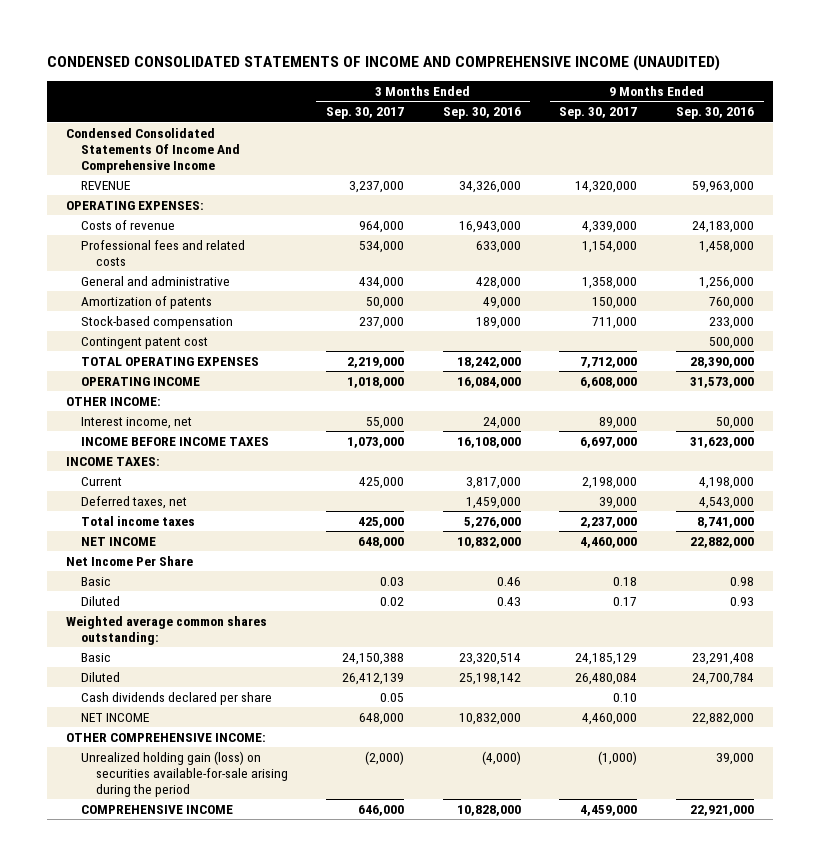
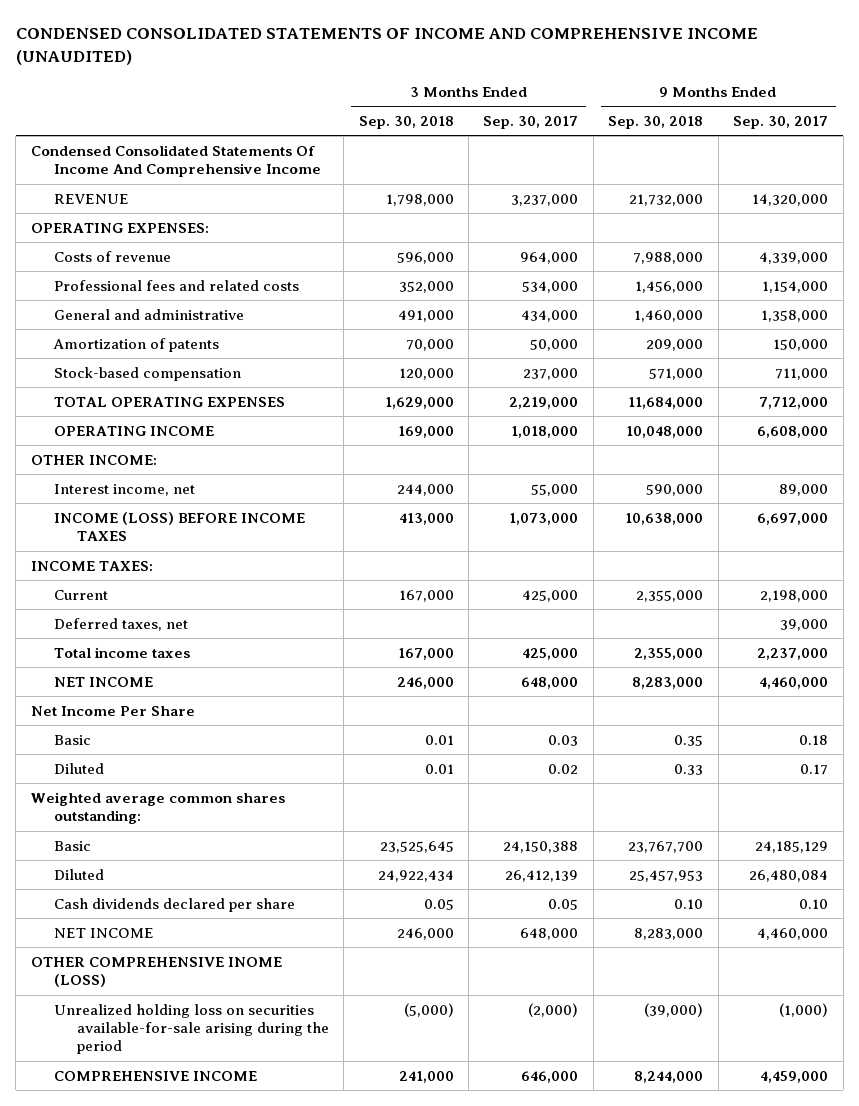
- | 3 Months Ended Sep. 30, 2017 | 3 Months Ended Sep. 30, 2016 | 9 Months Ended Sep. 30, 2017 | 9 Months Ended Sep. 30, 2016
+ | 3 Months Ended Sep. 30, 2018 | 3 Months Ended Sep. 30, 2017 | 9 Months Ended Sep. 30, 2018 | 9 Months Ended Sep. 30, 2017
- Contingent patent cost | | | | 500,000
- INCOME BEFORE INCOME TAXES | 1,073,000 | 16,108,000 | 6,697,000 | 31,623,000
+ INCOME (LOSS) BEFORE INCOME TAXES | 413,000 | 1,073,000 | 10,638,000 | 6,697,000
- OTHER COMPREHENSIVE INCOME:
- Unrealized holding gain (loss) on securities available-for-sale arising during the period | (2,000) | (4,000) | (1,000) | 39,000
+ OTHER COMPREHENSIVE INOME (LOSS)
+ Unrealized holding loss on securities available-for-sale arising during the period | (5,000) | (2,000) | (39,000) | (1,000)

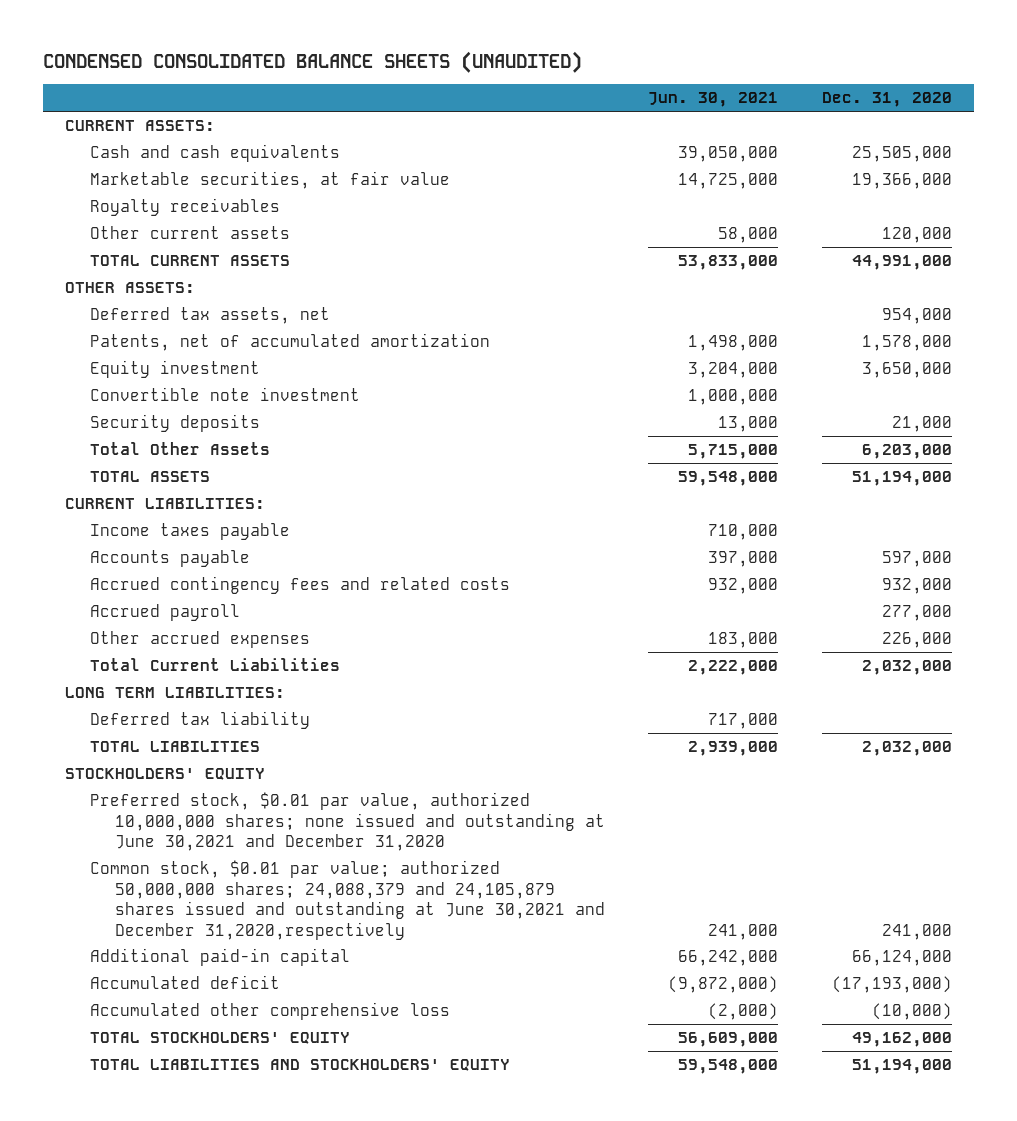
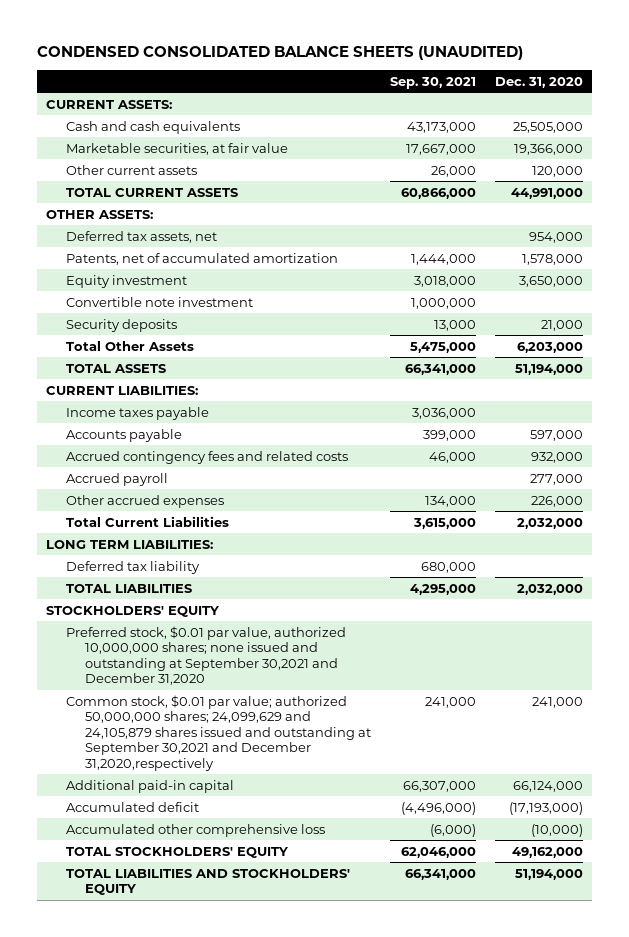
- | Jun. 30, 2021 | Dec. 31, 2020
+ | Sep. 30, 2021 | Dec. 31, 2020
- Royalty receivables
- Preferred stock, $0.01 par value, authorized 10,000,000 shares; none issued and outstanding at June 30,2021 and December 31,2020
- Common stock, $0.01 par value; authorized 50,000,000 shares; 24,088,379 and 24,105,879 shares issued and outstanding at June 30,2021 and December 31,2020,respectively | 241,000 | 241,000
+ Preferred stock, $0.01 par value, authorized 10,000,000 shares; none issued and outstanding at September 30,2021 and December 31,2020
+ Common stock, $0.01 par value; authorized 50,000,000 shares; 24,099,629 and 24,105,879 shares issued and outstanding at September 30,2021 and December 31,2020,respectively | 241,000 | 241,000

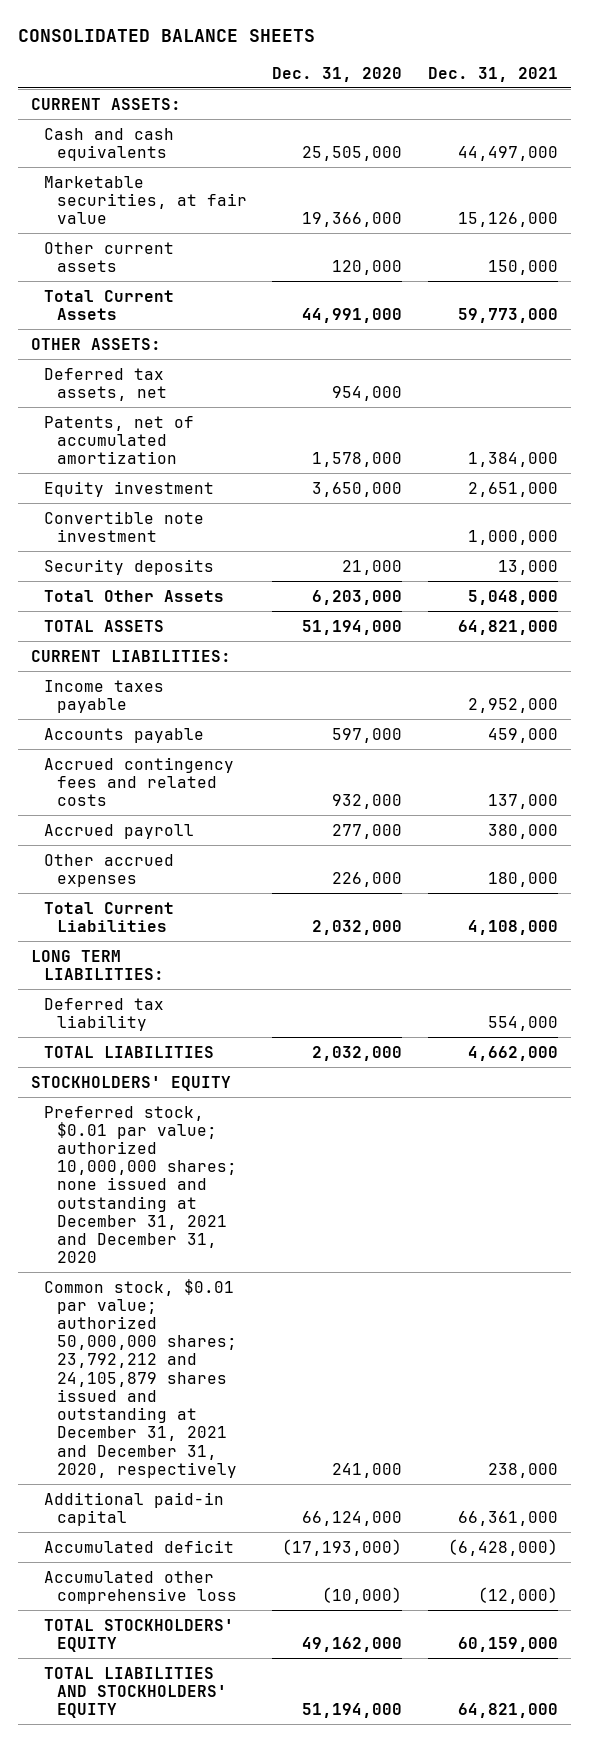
- CONDENSED CONSOLIDATED BALANCE SHEETS (UNAUDITED)
+ CONSOLIDATED BALANCE SHEETS
- | Sep. 30, 2021 | Dec. 31, 2020
+ | Dec. 31, 2020 | Dec. 31, 2021
- TOTAL CURRENT ASSETS | 60,866,000 | 44,991,000
+ Total Current Assets | 44,991,000 | 59,773,000
- Preferred stock, $0.01 par value, authorized 10,000,000 shares; none issued and outstanding at September 30,2021 and December 31,2020
- Common stock, $0.01 par value; authorized 50,000,000 shares; 24,099,629 and 24,105,879 shares issued and outstanding at September 30,2021 and December 31,2020,respectively | 241,000 | 241,000
+ Preferred stock, $0.01 par value; authorized 10,000,000 shares; none issued and outstanding at December 31, 2021 and December 31, 2020
+ Common stock, $0.01 par value; authorized 50,000,000 shares; 23,792,212 and 24,105,879 shares issued and outstanding at December 31, 2021 and December 31, 2020, respectively | 241,000 | 238,000

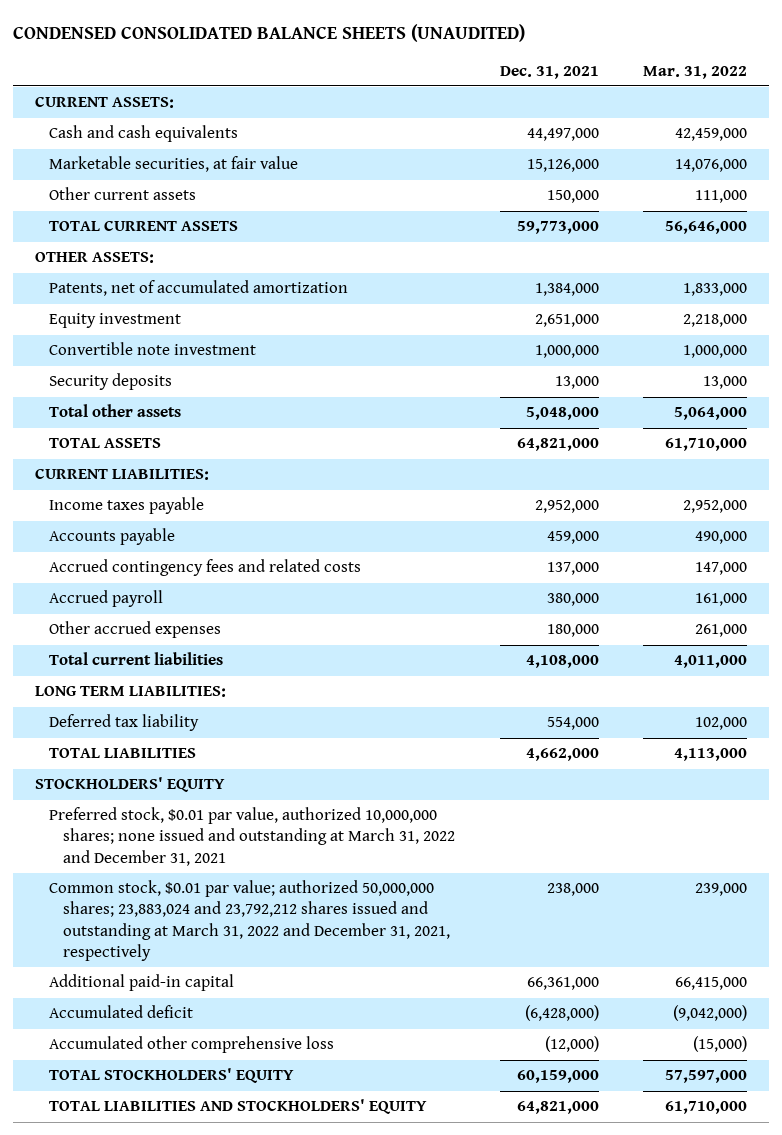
- CONSOLIDATED BALANCE SHEETS
+ CONDENSED CONSOLIDATED BALANCE SHEETS (UNAUDITED)
- | Dec. 31, 2020 | Dec. 31, 2021
+ | Dec. 31, 2021 | Mar. 31, 2022
- Total Current Assets | 44,991,000 | 59,773,000
+ TOTAL CURRENT ASSETS | 59,773,000 | 56,646,000
- Deferred tax assets, net | 954,000 |
- Total Other Assets | 6,203,000 | 5,048,000
+ Total other assets | 5,048,000 | 5,064,000
- Total Current Liabilities | 2,032,000 | 4,108,000
+ Total current liabilities | 4,108,000 | 4,011,000
- Preferred stock, $0.01 par value; authorized 10,000,000 shares; none issued and outstanding at December 31, 2021 and December 31, 2020
- Common stock, $0.01 par value; authorized 50,000,000 shares; 23,792,212 and 24,105,879 shares issued and outstanding at December 31, 2021 and December 31, 2020, respectively | 241,000 | 238,000
+ Preferred stock, $0.01 par value, authorized 10,000,000 shares; none issued and outstanding at March 31, 2022 and December 31, 2021
+ Common stock, $0.01 par value; authorized 50,000,000 shares; 23,883,024 and 23,792,212 shares issued and outstanding at March 31, 2022 and December 31, 2021, respectively | 238,000 | 239,000

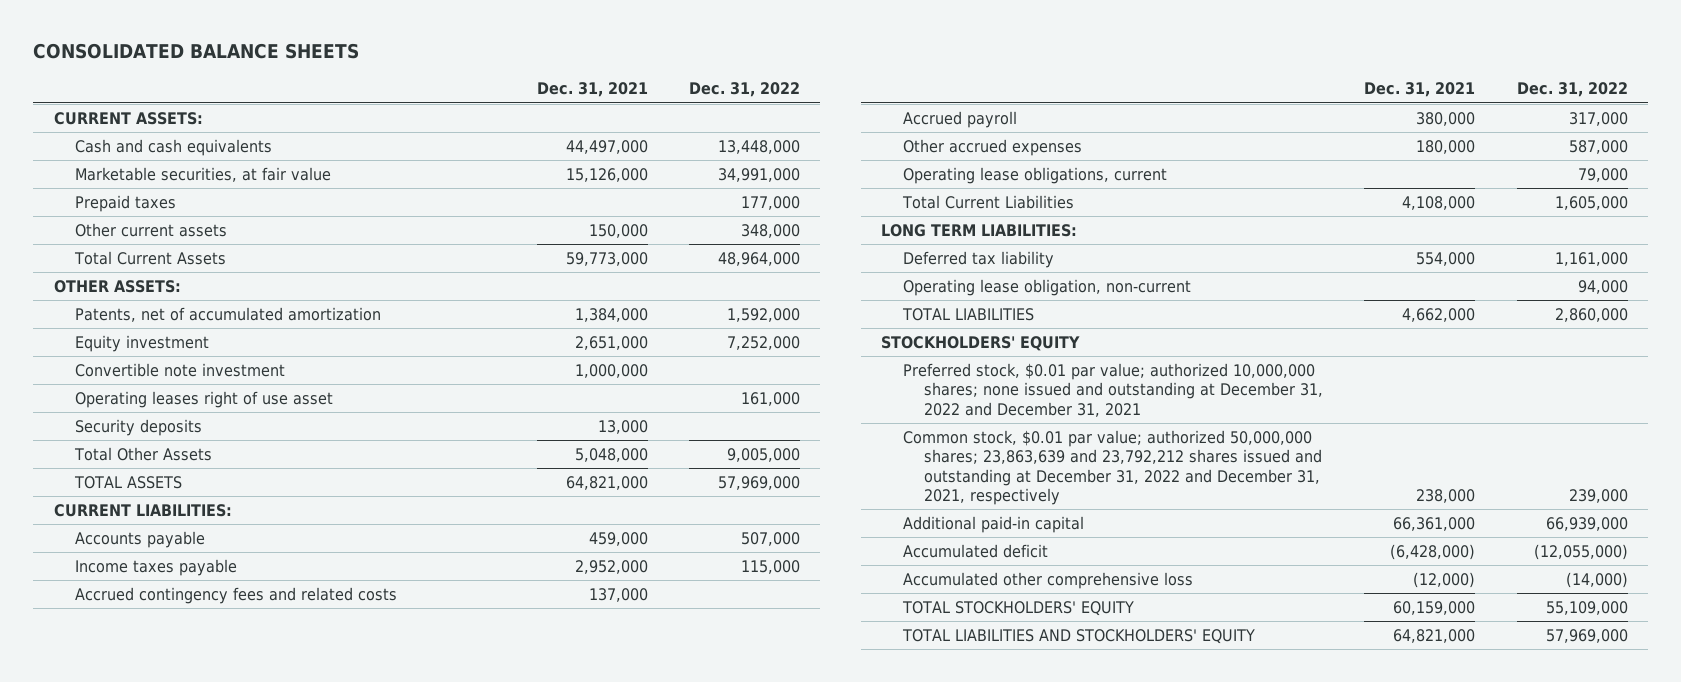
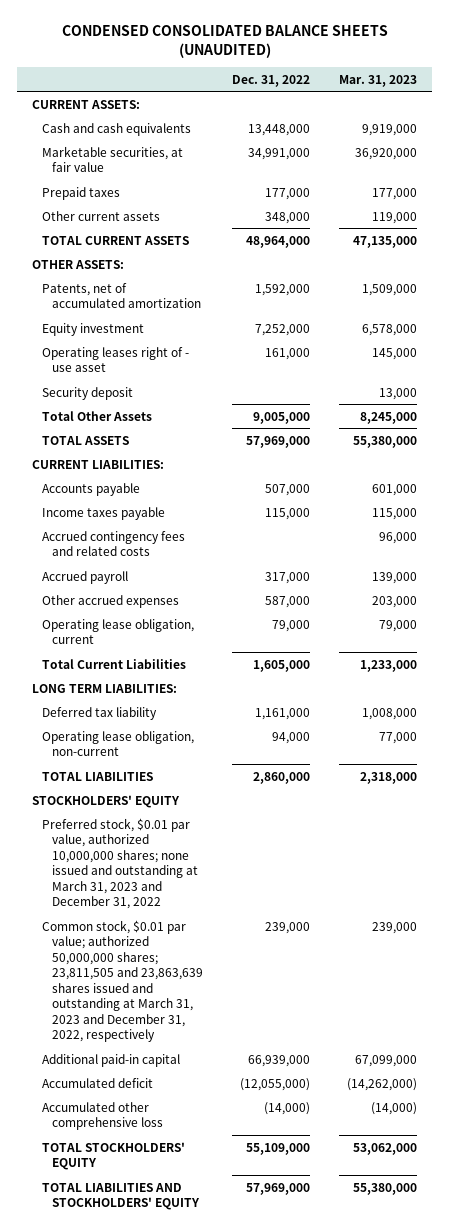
- CONSOLIDATED BALANCE SHEETS
+ CONDENSED CONSOLIDATED BALANCE SHEETS (UNAUDITED)
- | Dec. 31, 2021 | Dec. 31, 2022
+ | Dec. 31, 2022 | Mar. 31, 2023
- Total Current Assets | 59,773,000 | 48,964,000
+ TOTAL CURRENT ASSETS | 48,964,000 | 47,135,000
- Convertible note investment | 1,000,000 |
- Operating leases right of use asset | | 161,000
- Security deposits | 13,000 |
+ Operating leases right of - use asset | 161,000 | 145,000
+ Security deposit | | 13,000
- Operating lease obligations, current | | 79,000
+ Operating lease obligation, current | 79,000 | 79,000
- Preferred stock, $0.01 par value; authorized 10,000,000 shares; none issued and outstanding at December 31, 2022 and December 31, 2021
- Common stock, $0.01 par value; authorized 50,000,000 shares; 23,863,639 and 23,792,212 shares issued and outstanding at December 31, 2022 and December 31, 2021, respectively | 238,000 | 239,000
+ Preferred stock, $0.01 par value, authorized 10,000,000 shares; none issued and outstanding at March 31, 2023 and December 31, 2022
+ Common stock, $0.01 par value; authorized 50,000,000 shares; 23,811,505 and 23,863,639 shares issued and outstanding at March 31, 2023 and December 31, 2022, respectively | 239,000 | 239,000

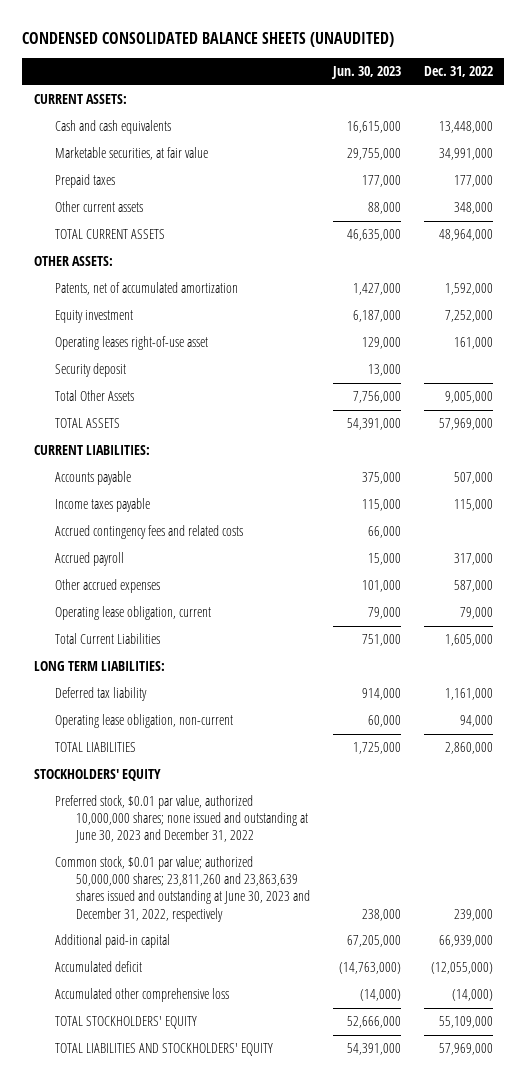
- | Dec. 31, 2022 | Mar. 31, 2023
+ | Jun. 30, 2023 | Dec. 31, 2022
- Operating leases right of - use asset | 161,000 | 145,000
+ Operating leases right-of-use asset | 129,000 | 161,000
- Preferred stock, $0.01 par value, authorized 10,000,000 shares; none issued and outstanding at March 31, 2023 and December 31, 2022
- Common stock, $0.01 par value; authorized 50,000,000 shares; 23,811,505 and 23,863,639 shares issued and outstanding at March 31, 2023 and December 31, 2022, respectively | 239,000 | 239,000
+ Preferred stock, $0.01 par value, authorized 10,000,000 shares; none issued and outstanding at June 30, 2023 and December 31, 2022
+ Common stock, $0.01 par value; authorized 50,000,000 shares; 23,811,260 and 23,863,639 shares issued and outstanding at June 30, 2023 and December 31, 2022, respectively | 238,000 | 239,000

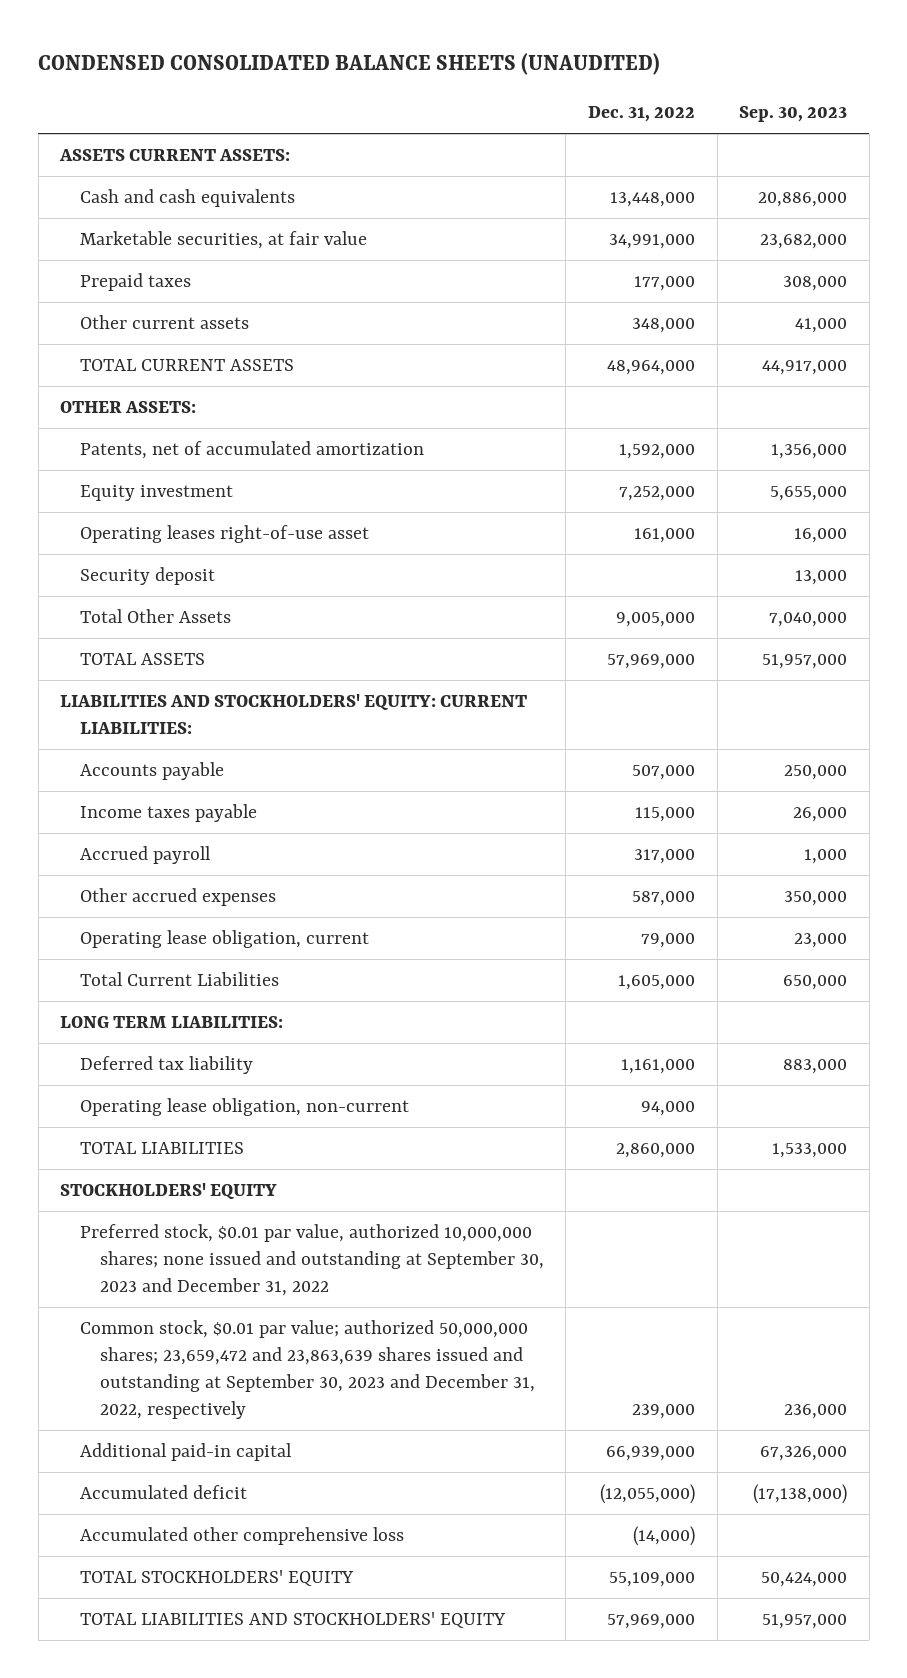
- | Jun. 30, 2023 | Dec. 31, 2022
+ | Dec. 31, 2022 | Sep. 30, 2023
- CURRENT ASSETS:
+ ASSETS CURRENT ASSETS:
- CURRENT LIABILITIES:
+ LIABILITIES AND STOCKHOLDERS' EQUITY: CURRENT LIABILITIES:
- Accrued contingency fees and related costs | 66,000 |
- Preferred stock, $0.01 par value, authorized 10,000,000 shares; none issued and outstanding at June 30, 2023 and December 31, 2022
- Common stock, $0.01 par value; authorized 50,000,000 shares; 23,811,260 and 23,863,639 shares issued and outstanding at June 30, 2023 and December 31, 2022, respectively | 238,000 | 239,000
+ Preferred stock, $0.01 par value, authorized 10,000,000 shares; none issued and outstanding at September 30, 2023 and December 31, 2022
+ Common stock, $0.01 par value; authorized 50,000,000 shares; 23,659,472 and 23,863,639 shares issued and outstanding at September 30, 2023 and December 31, 2022, respectively | 239,000 | 236,000

